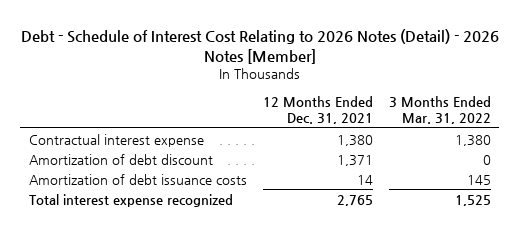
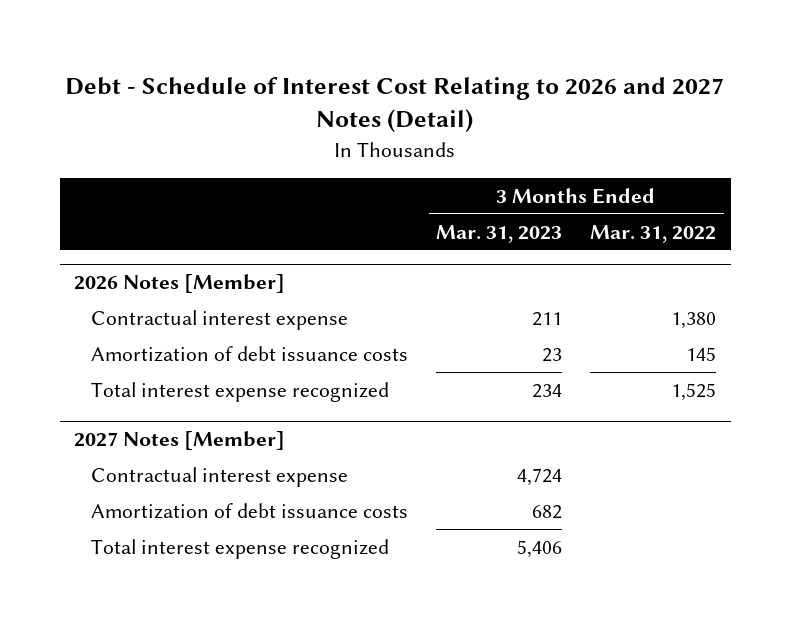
- Debt - Schedule of Interest Cost Relating to 2026 Notes (Detail) - 2026 Notes [Member]
+ Debt - Schedule of Interest Cost Relating to 2026 and 2027 Notes (Detail)
- | 12 Months Ended Dec. 31, 2021 | 3 Months Ended Mar. 31, 2022
+ | 3 Months Ended Mar. 31, 2023 | 3 Months Ended Mar. 31, 2022
+ 2026 Notes [Member]
- Amortization of debt discount | 1,371 | 0
+ 2027 Notes [Member]
+ Contractual interest expense | 4,724 |
+ Amortization of debt issuance costs | 682 |
+ Total interest expense recognized | 5,406 |

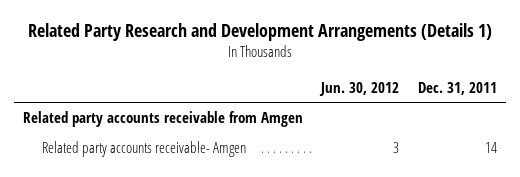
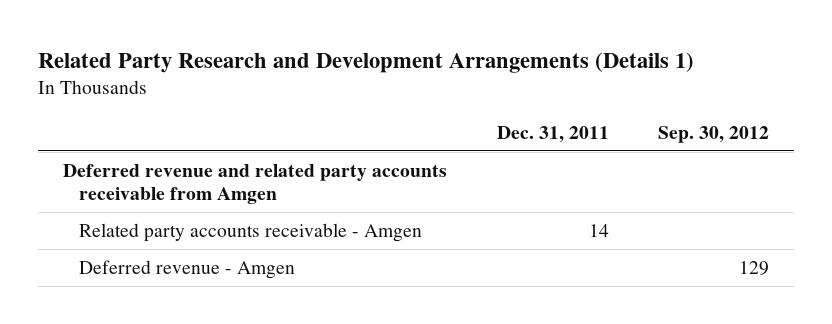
- | Jun. 30, 2012 | Dec. 31, 2011
+ | Dec. 31, 2011 | Sep. 30, 2012
- Related party accounts receivable from Amgen
- Related party accounts receivable- Amgen | 3 | 14
+ Deferred revenue and related party accounts receivable from Amgen
+ Related party accounts receivable - Amgen | 14 |
+ Deferred revenue - Amgen | | 129

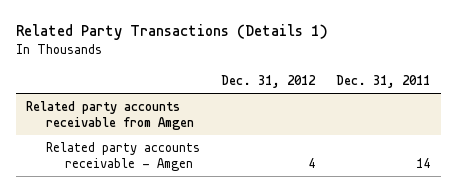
- Related Party Research and Development Arrangements (Details 1)
+ Related Party Transactions (Details 1)
- | Dec. 31, 2011 | Sep. 30, 2012
+ | Dec. 31, 2012 | Dec. 31, 2011
- Deferred revenue and related party accounts receivable from Amgen
+ Related party accounts receivable from Amgen
- Deferred revenue - Amgen | | 129

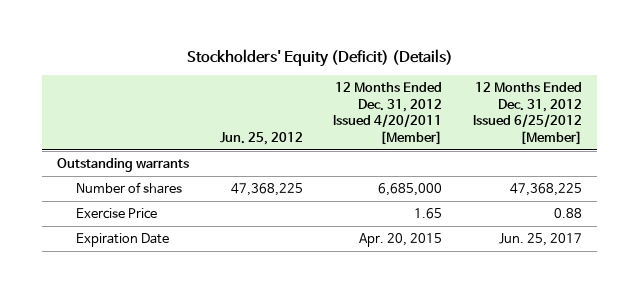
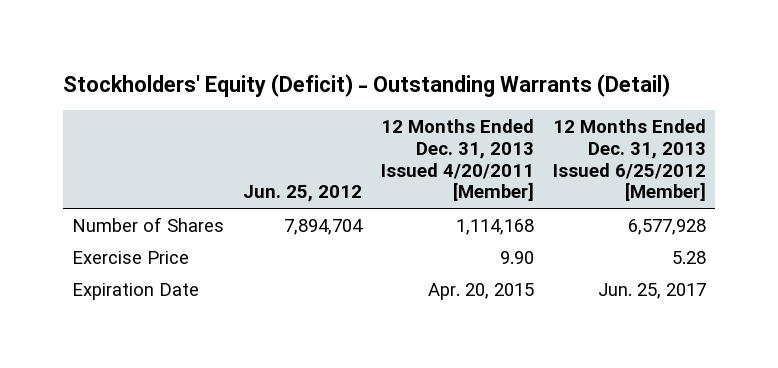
- Stockholders' Equity (Deficit) (Details)
+ Stockholders' Equity (Deficit) - Outstanding Warrants (Detail)
- | Jun. 25, 2012 | 12 Months Ended Dec. 31, 2012 Issued 4/20/2011 [Member] | 12 Months Ended Dec. 31, 2012 Issued 6/25/2012 [Member]
+ | Jun. 25, 2012 | 12 Months Ended Dec. 31, 2013 Issued 4/20/2011 [Member] | 12 Months Ended Dec. 31, 2013 Issued 6/25/2012 [Member]
- Outstanding warrants
- Number of shares | 47,368,225 | 6,685,000 | 47,368,225
+ Number of Shares | 7,894,704 | 1,114,168 | 6,577,928

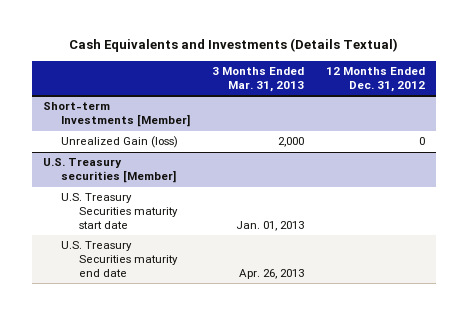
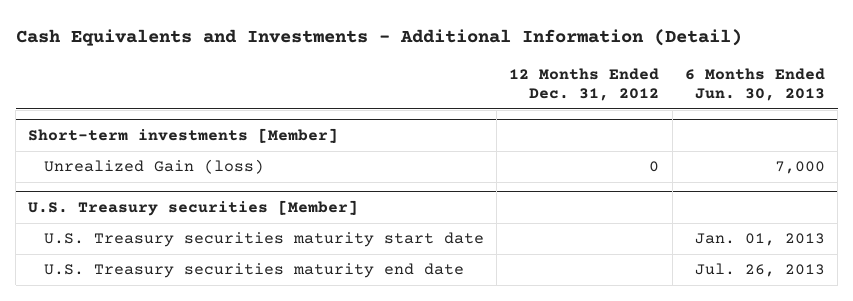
- Cash Equivalents and Investments (Details Textual)
+ Cash Equivalents and Investments - Additional Information (Detail)
- | 3 Months Ended Mar. 31, 2013 | 12 Months Ended Dec. 31, 2012
+ | 12 Months Ended Dec. 31, 2012 | 6 Months Ended Jun. 30, 2013
- Short-term Investments [Member]
+ Short-term investments [Member]
@ U.S. Treasury securities [Member]
- U.S. Treasury Securities maturity start date | Jan. 01, 2013 |
- U.S. Treasury Securities maturity end date | Apr. 26, 2013 |
+ U.S. Treasury securities maturity start date | | Jan. 01, 2013
+ U.S. Treasury securities maturity end date | | Jul. 26, 2013

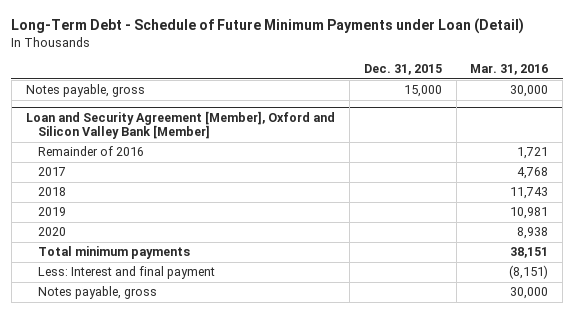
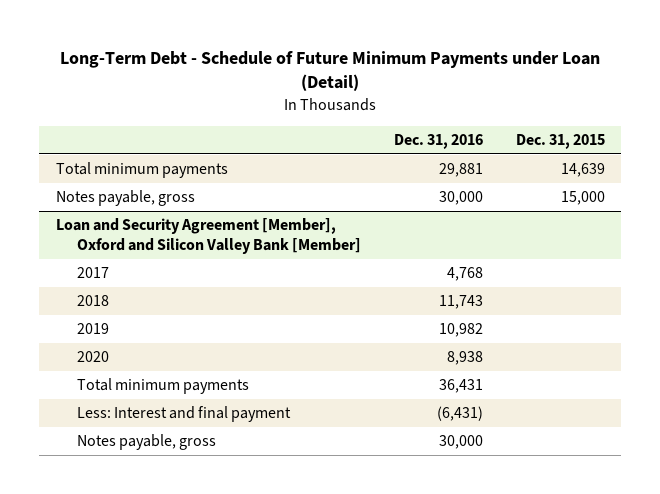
- | Dec. 31, 2015 | Mar. 31, 2016
+ | Dec. 31, 2016 | Dec. 31, 2015
+ Total minimum payments | 29,881 | 14,639
@ Loan and Security Agreement [Member], Oxford and Silicon Valley Bank [Member]
- Remainder of 2016 | | 1,721

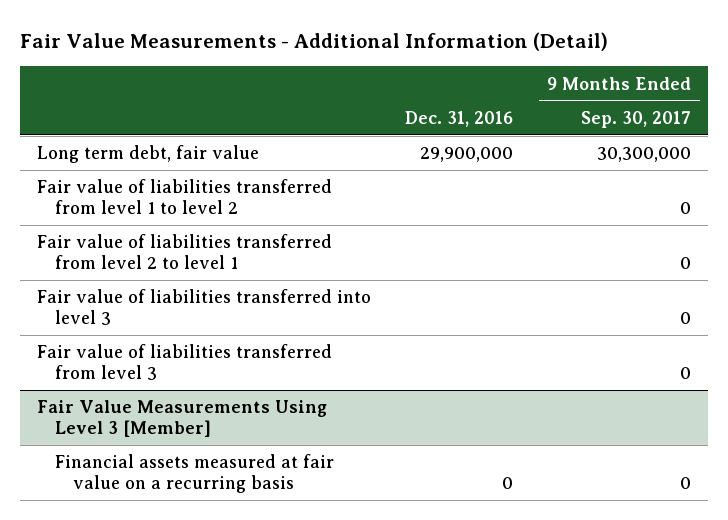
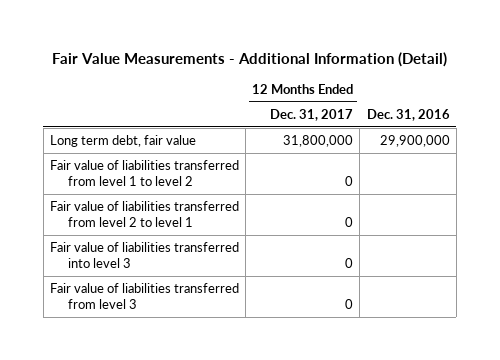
- | Dec. 31, 2016 | 9 Months Ended Sep. 30, 2017
+ | 12 Months Ended Dec. 31, 2017 | Dec. 31, 2016
- Fair Value Measurements Using Level 3 [Member]
- Financial assets measured at fair value on a recurring basis | 0 | 0

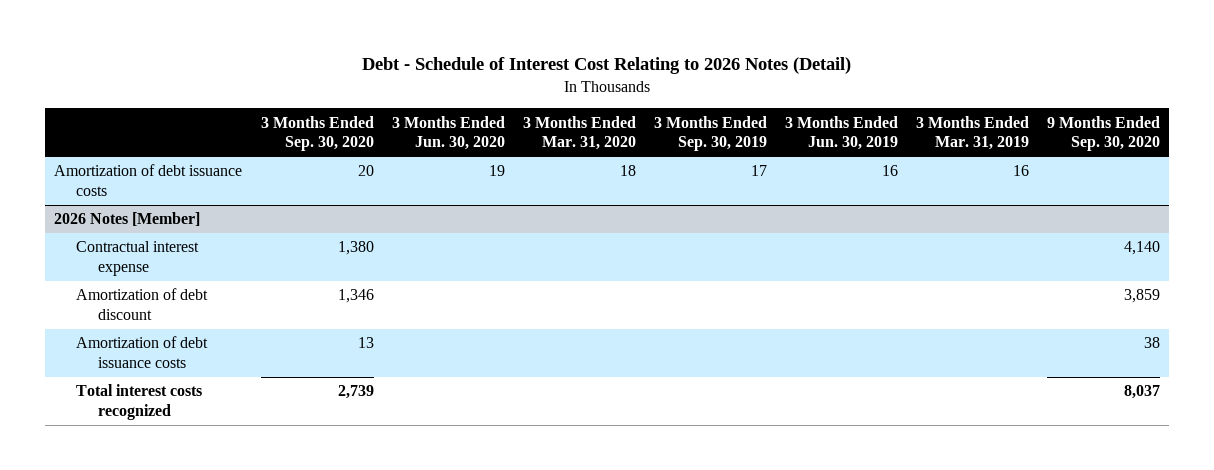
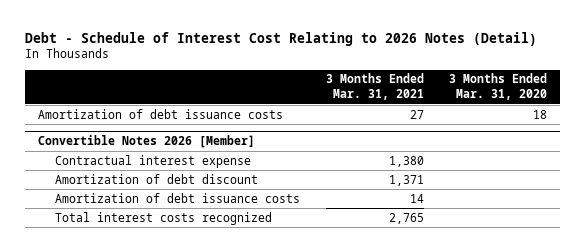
- | 3 Months Ended Sep. 30, 2020 | 3 Months Ended Jun. 30, 2020 | 3 Months Ended Mar. 31, 2020 | 3 Months Ended Sep. 30, 2019 | 3 Months Ended Jun. 30, 2019 | 3 Months Ended Mar. 31, 2019 | 9 Months Ended Sep. 30, 2020
+ | 3 Months Ended Mar. 31, 2021 | 3 Months Ended Mar. 31, 2020
- 2026 Notes [Member]
+ Convertible Notes 2026 [Member]

